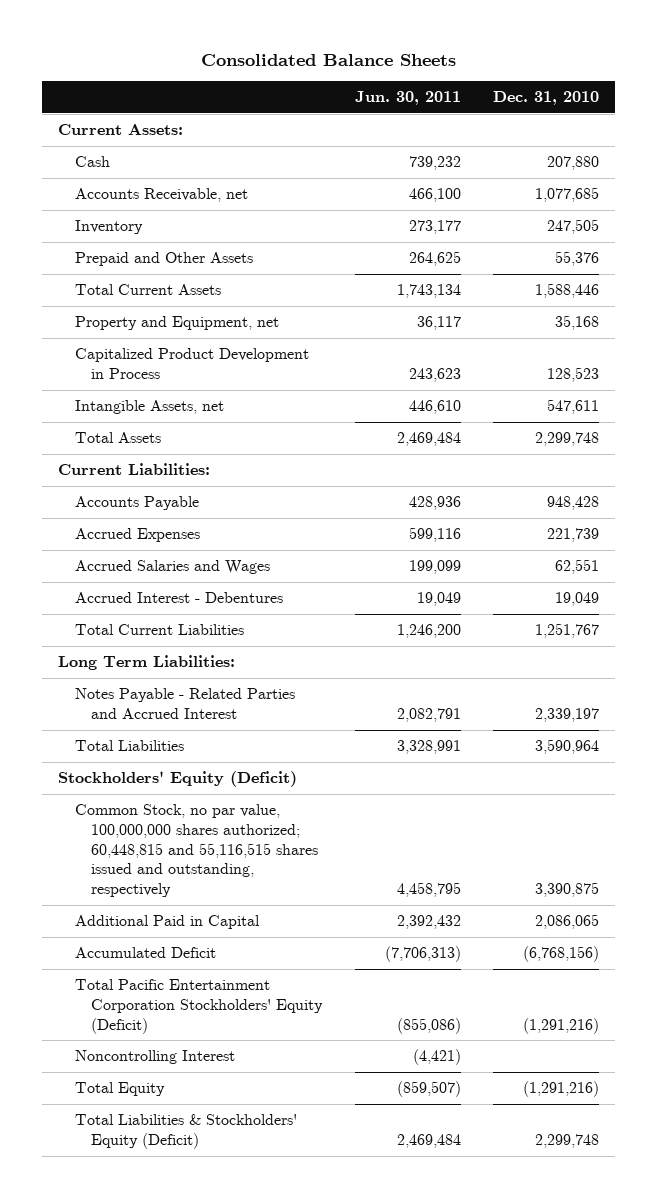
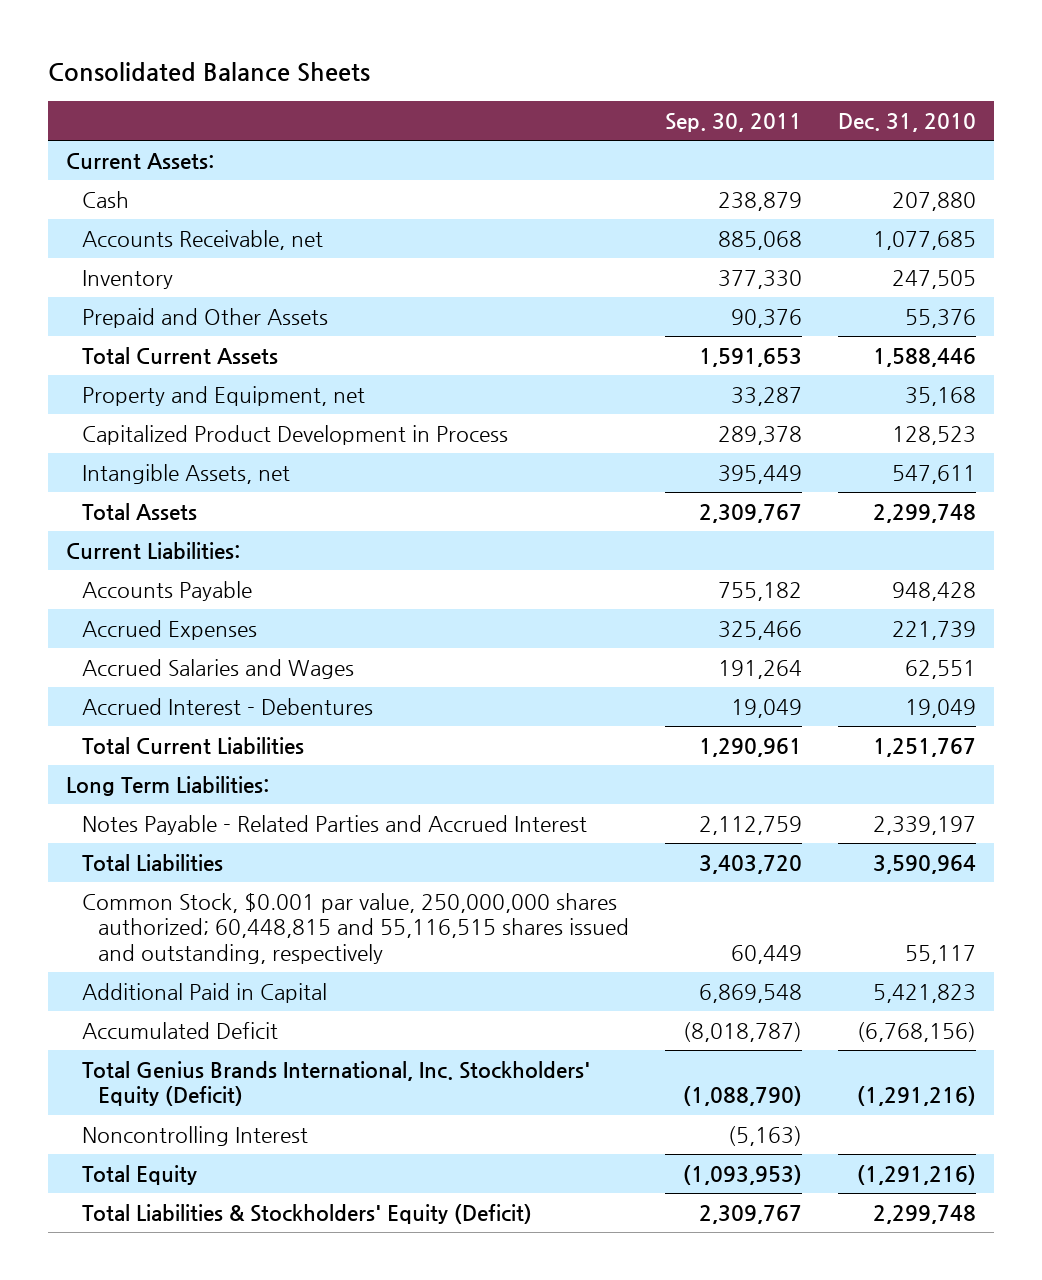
- | Jun. 30, 2011 | Dec. 31, 2010
+ | Sep. 30, 2011 | Dec. 31, 2010
- Stockholders' Equity (Deficit)
- Common Stock, no par value, 100,000,000 shares authorized; 60,448,815 and 55,116,515 shares issued and outstanding, respectively | 4,458,795 | 3,390,875
- Additional Paid in Capital | 2,392,432 | 2,086,065
+ Common Stock, $0.001 par value, 250,000,000 shares authorized; 60,448,815 and 55,116,515 shares issued and outstanding, respectively | 60,449 | 55,117
+ Additional Paid in Capital | 6,869,548 | 5,421,823
- Total Pacific Entertainment Corporation Stockholders' Equity (Deficit) | (855,086) | (1,291,216)
+ Total Genius Brands International, Inc. Stockholders' Equity (Deficit) | (1,088,790) | (1,291,216)

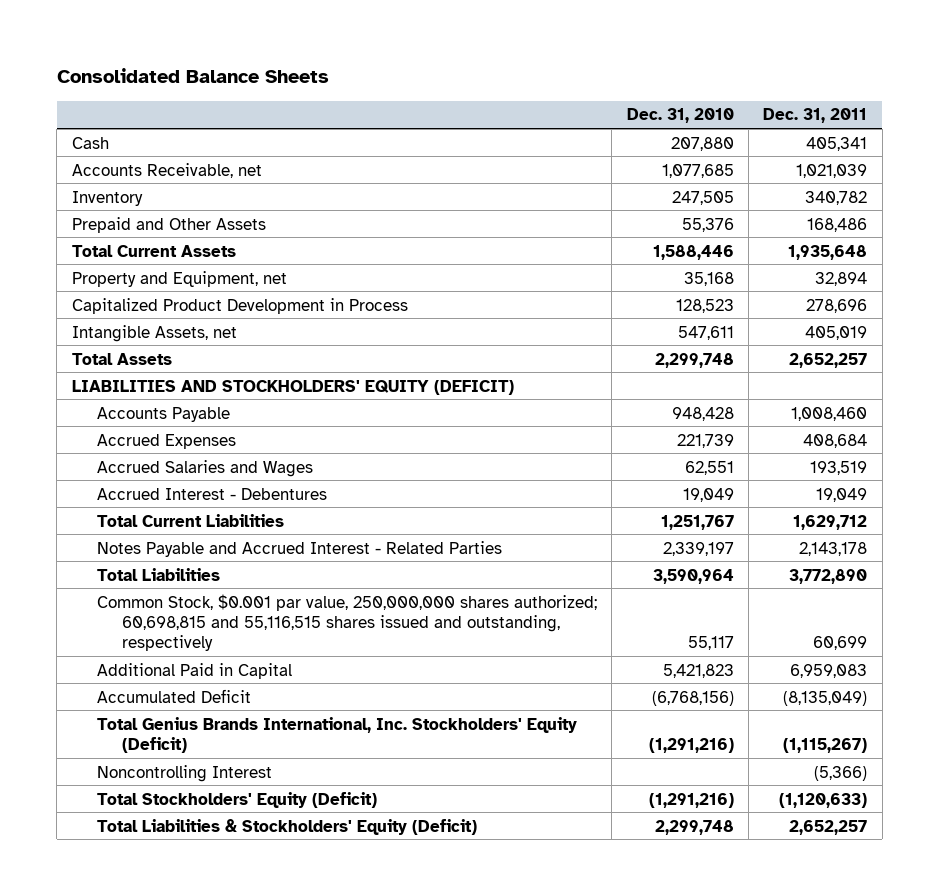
- | Sep. 30, 2011 | Dec. 31, 2010
+ | Dec. 31, 2010 | Dec. 31, 2011
- Current Assets:
- Current Liabilities:
+ LIABILITIES AND STOCKHOLDERS' EQUITY (DEFICIT)
- Long Term Liabilities:
- Notes Payable - Related Parties and Accrued Interest | 2,112,759 | 2,339,197
+ Notes Payable and Accrued Interest - Related Parties | 2,339,197 | 2,143,178
- Common Stock, $0.001 par value, 250,000,000 shares authorized; 60,448,815 and 55,116,515 shares issued and outstanding, respectively | 60,449 | 55,117
+ Common Stock, $0.001 par value, 250,000,000 shares authorized; 60,698,815 and 55,116,515 shares issued and outstanding, respectively | 55,117 | 60,699
- Total Equity | (1,093,953) | (1,291,216)
+ Total Stockholders' Equity (Deficit) | (1,291,216) | (1,120,633)

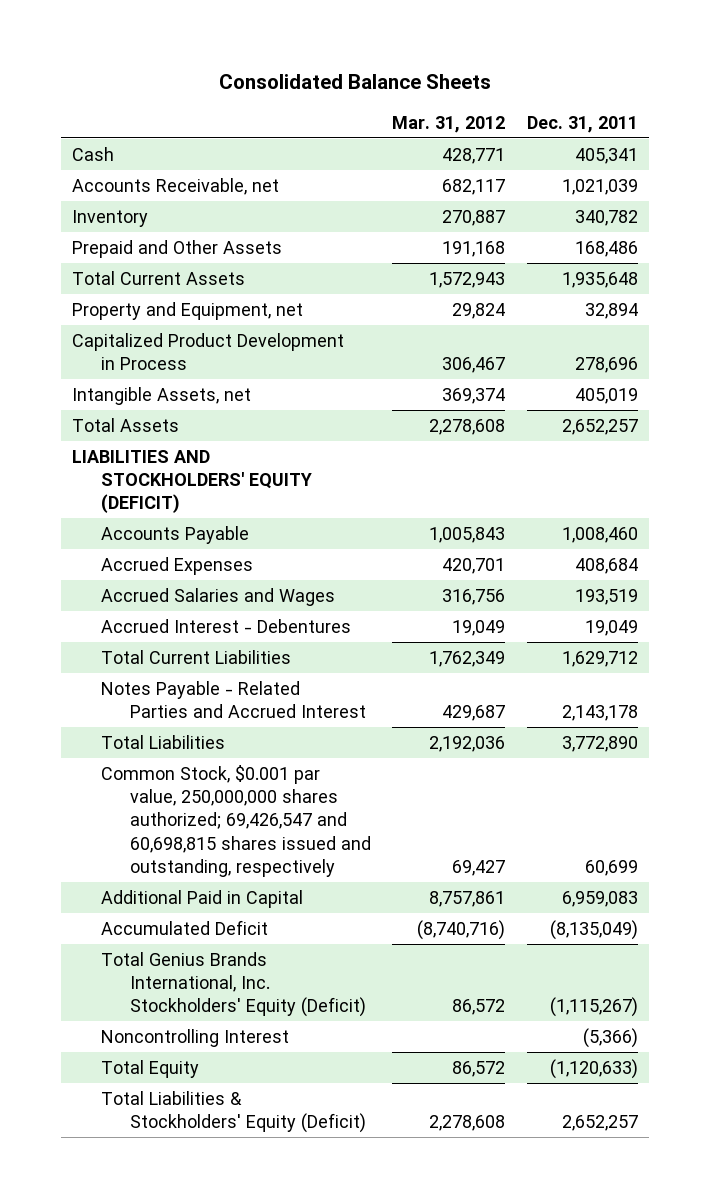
- | Dec. 31, 2010 | Dec. 31, 2011
+ | Mar. 31, 2012 | Dec. 31, 2011
- Notes Payable and Accrued Interest - Related Parties | 2,339,197 | 2,143,178
+ Notes Payable - Related Parties and Accrued Interest | 429,687 | 2,143,178
- Common Stock, $0.001 par value, 250,000,000 shares authorized; 60,698,815 and 55,116,515 shares issued and outstanding, respectively | 55,117 | 60,699
+ Common Stock, $0.001 par value, 250,000,000 shares authorized; 69,426,547 and 60,698,815 shares issued and outstanding, respectively | 69,427 | 60,699
- Total Stockholders' Equity (Deficit) | (1,291,216) | (1,120,633)
+ Total Equity | 86,572 | (1,120,633)

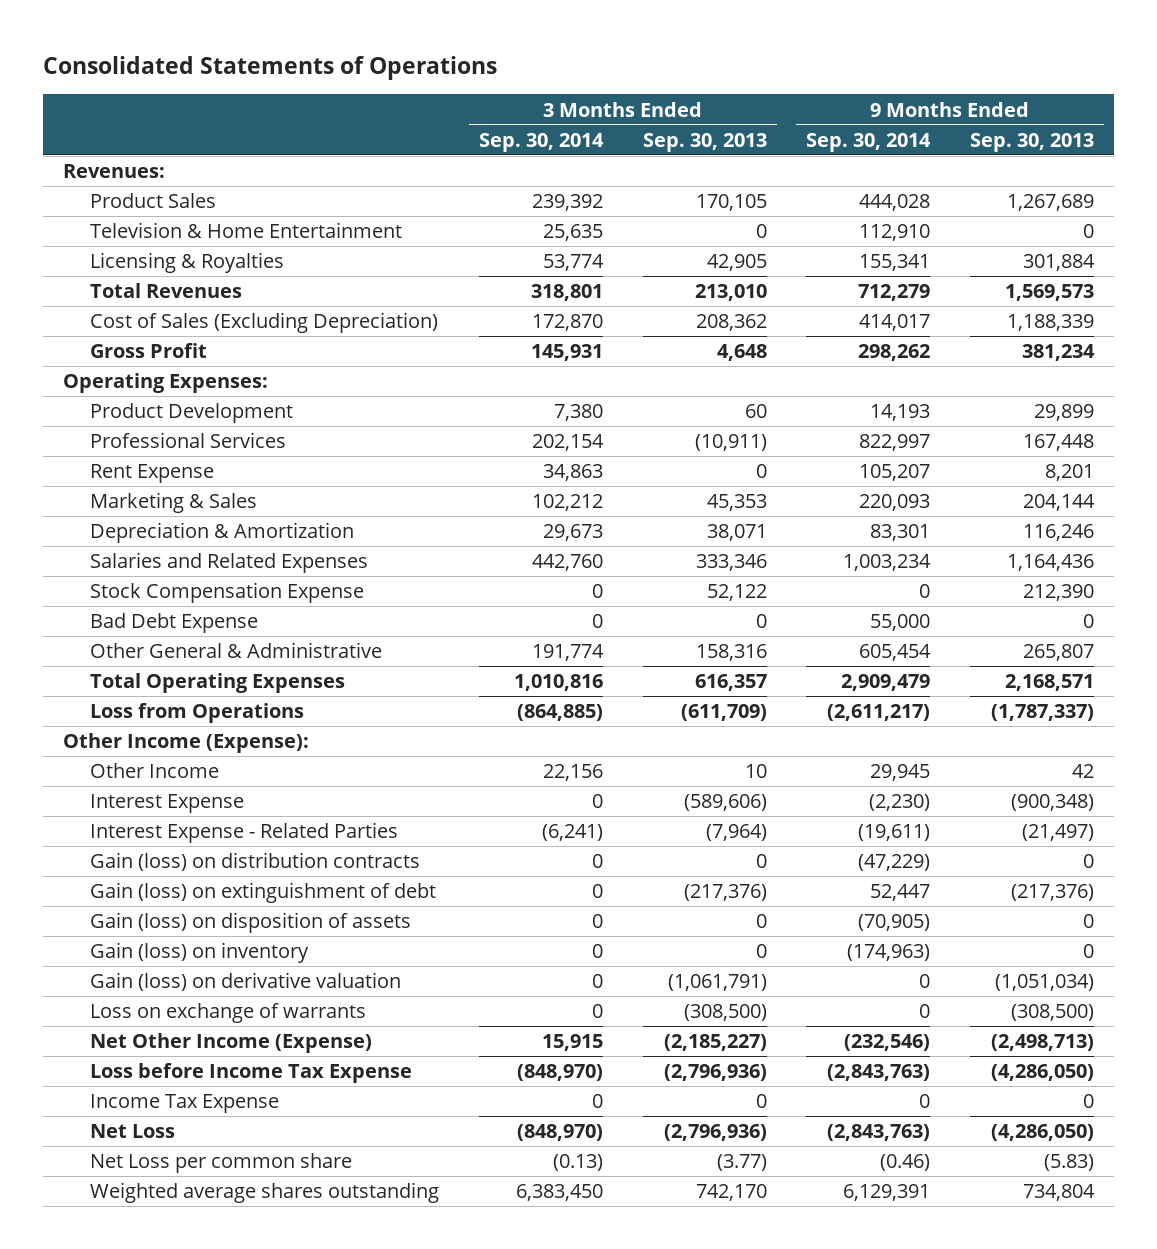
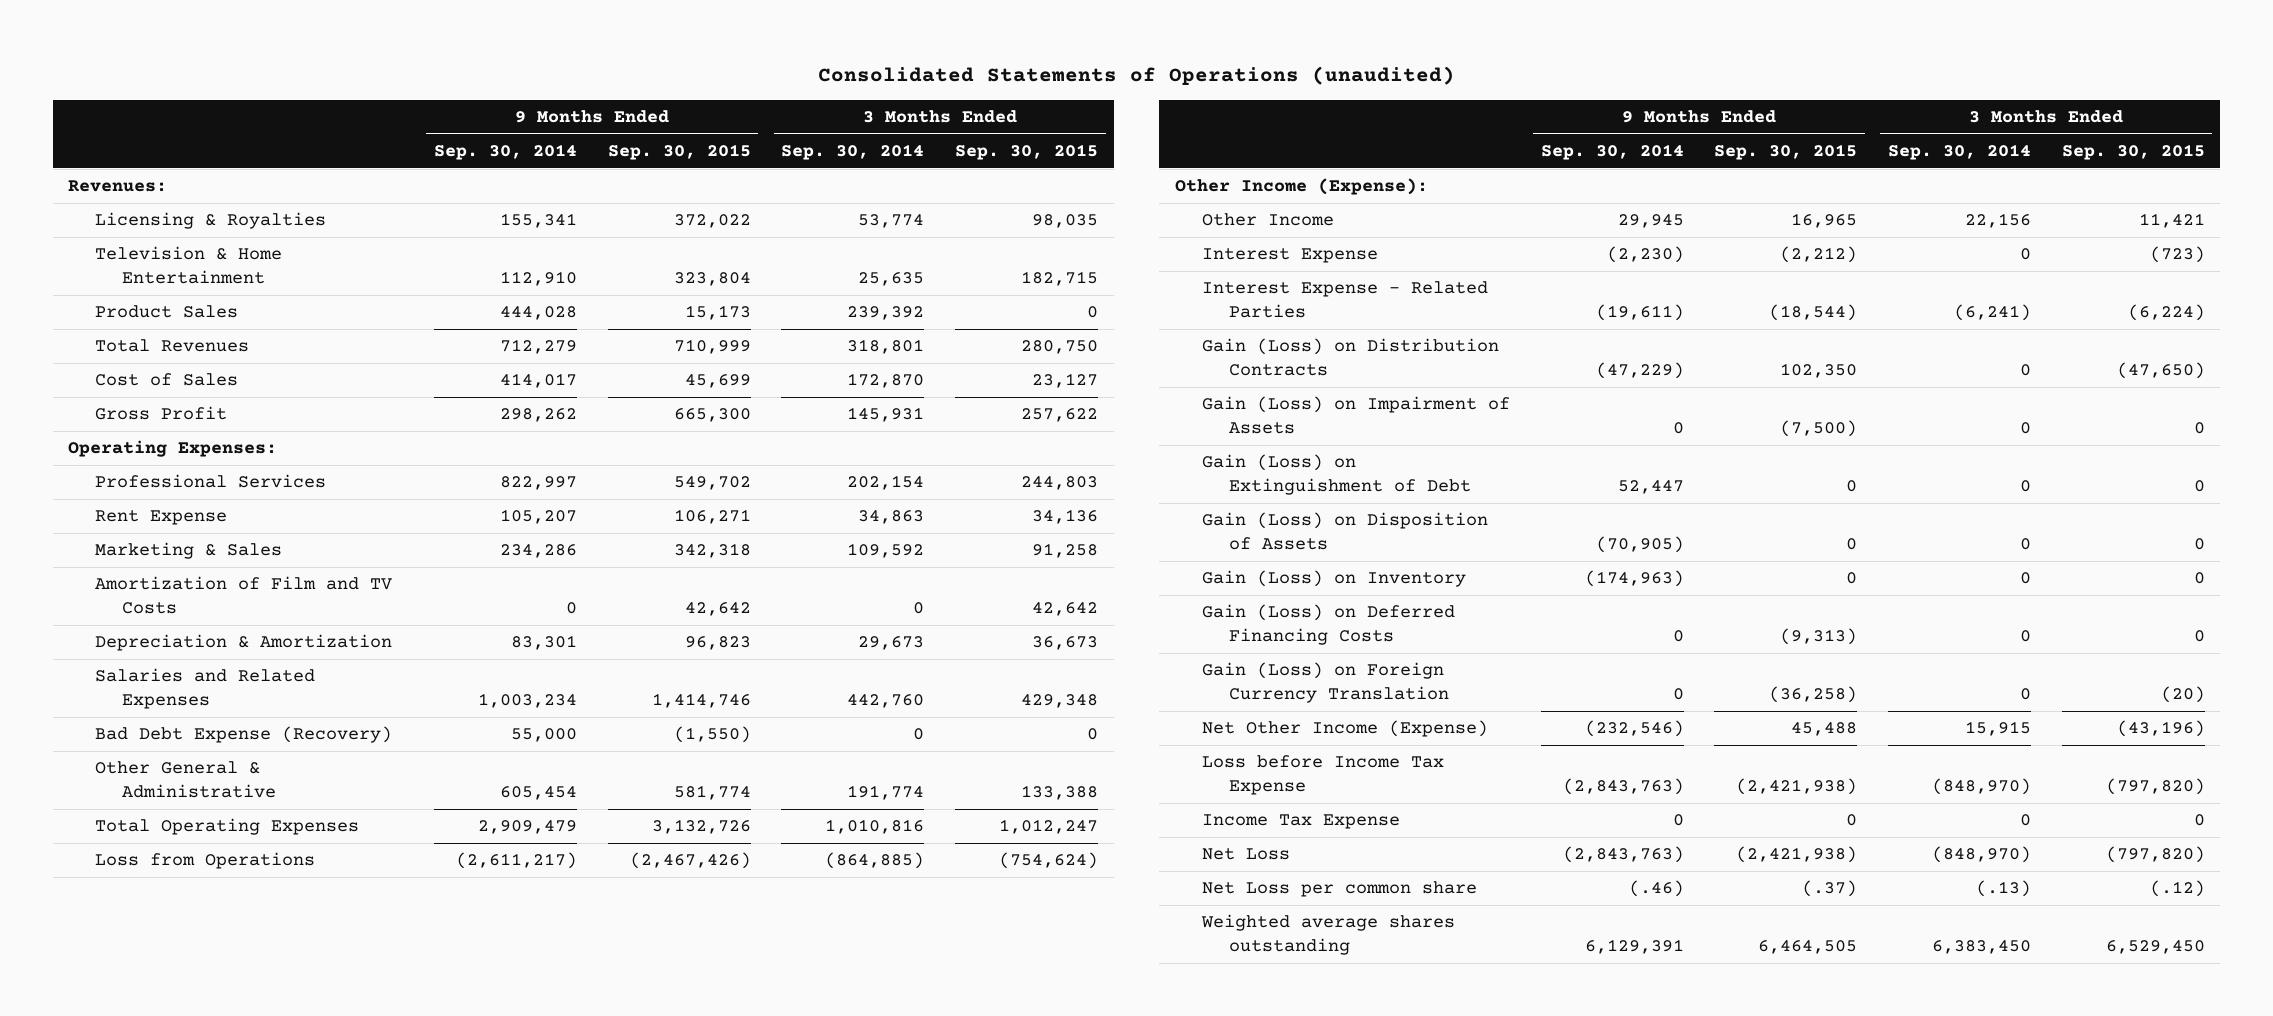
- Consolidated Statements of Operations
+ Consolidated Statements of Operations (unaudited)
- | 3 Months Ended Sep. 30, 2014 | 3 Months Ended Sep. 30, 2013 | 9 Months Ended Sep. 30, 2014 | 9 Months Ended Sep. 30, 2013
+ | 9 Months Ended Sep. 30, 2014 | 9 Months Ended Sep. 30, 2015 | 3 Months Ended Sep. 30, 2014 | 3 Months Ended Sep. 30, 2015
moved down: Television & Home Entertainment | 112,910 | 323,804 | 25,635 | 182,715
moved down: Product Sales | 444,028 | 15,173 | 239,392 | 0
- Cost of Sales (Excluding Depreciation) | 172,870 | 208,362 | 414,017 | 1,188,339
+ Cost of Sales | 414,017 | 45,699 | 172,870 | 23,127
- Product Development | 7,380 | 60 | 14,193 | 29,899
- Marketing & Sales | 102,212 | 45,353 | 220,093 | 204,144
+ Marketing & Sales | 234,286 | 342,318 | 109,592 | 91,258
+ Amortization of Film and TV Costs | 0 | 42,642 | 0 | 42,642
- Stock Compensation Expense | 0 | 52,122 | 0 | 212,390
- Bad Debt Expense | 0 | 0 | 55,000 | 0
+ Bad Debt Expense (Recovery) | 55,000 | (1,550) | 0 | 0
- Gain (loss) on distribution contracts | 0 | 0 | (47,229) | 0
- Gain (loss) on extinguishment of debt | 0 | (217,376) | 52,447 | (217,376)
- Gain (loss) on disposition of assets | 0 | 0 | (70,905) | 0
- Gain (loss) on inventory | 0 | 0 | (174,963) | 0
- Gain (loss) on derivative valuation | 0 | (1,061,791) | 0 | (1,051,034)
- Loss on exchange of warrants | 0 | (308,500) | 0 | (308,500)
+ Gain (Loss) on Distribution Contracts | (47,229) | 102,350 | 0 | (47,650)
+ Gain (Loss) on Impairment of Assets | 0 | (7,500) | 0 | 0
+ Gain (Loss) on Extinguishment of Debt | 52,447 | 0 | 0 | 0
+ Gain (Loss) on Disposition of Assets | (70,905) | 0 | 0 | 0
+ Gain (Loss) on Inventory | (174,963) | 0 | 0 | 0
+ Gain (Loss) on Deferred Financing Costs | 0 | (9,313) | 0 | 0
+ Gain (Loss) on Foreign Currency Translation | 0 | (36,258) | 0 | (20)
- Net Loss per common share | (0.13) | (3.77) | (0.46) | (5.83)
+ Net Loss per common share | (.46) | (.37) | (.13) | (.12)

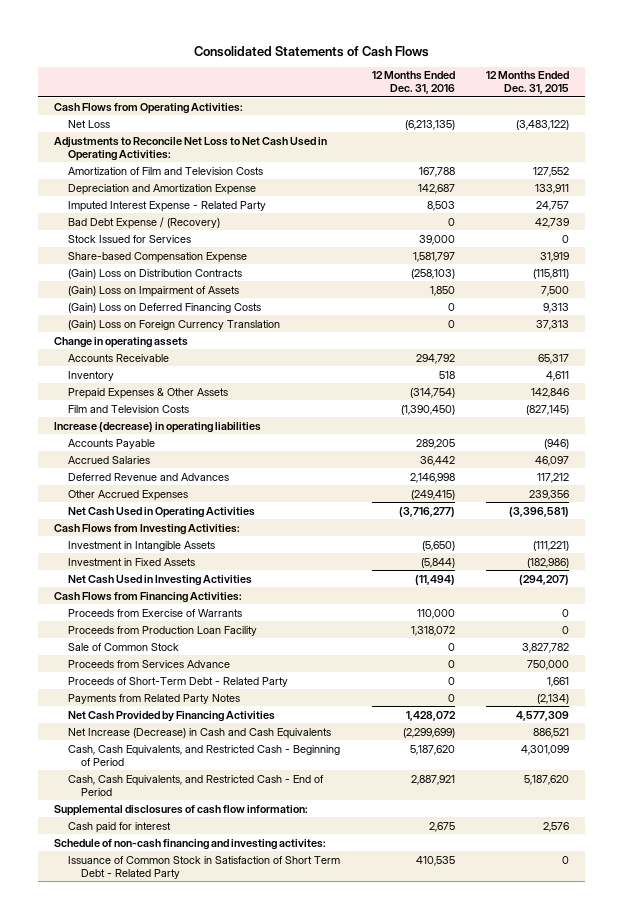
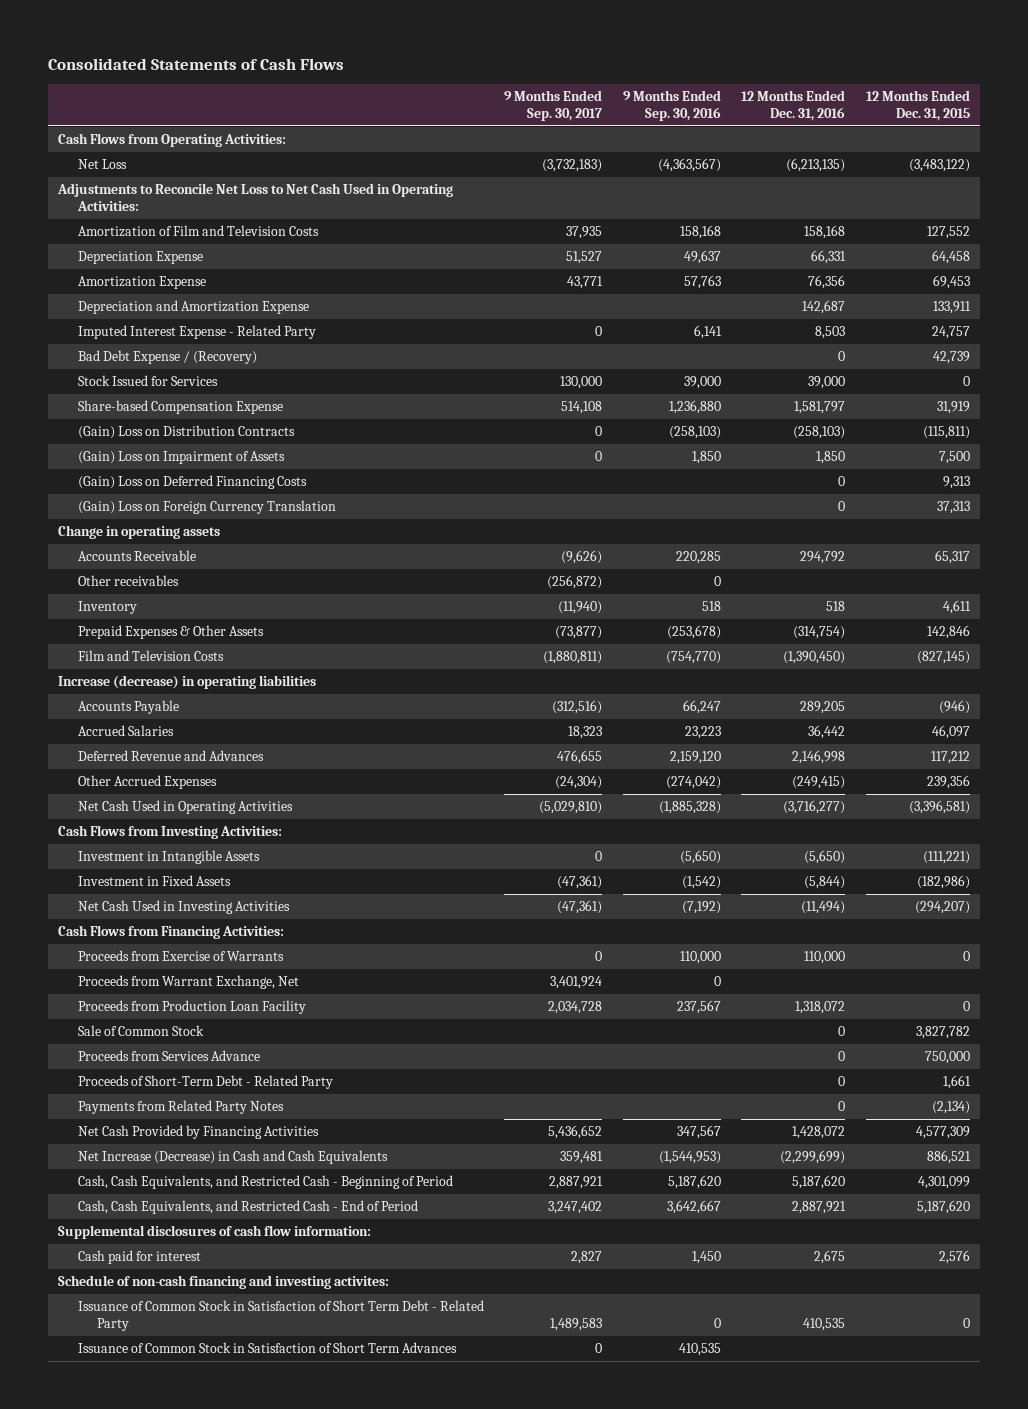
- | 12 Months Ended Dec. 31, 2016 | 12 Months Ended Dec. 31, 2015
+ | 9 Months Ended Sep. 30, 2017 | 9 Months Ended Sep. 30, 2016 | 12 Months Ended Dec. 31, 2016 | 12 Months Ended Dec. 31, 2015
- Amortization of Film and Television Costs | 167,788 | 127,552
+ Amortization of Film and Television Costs | 37,935 | 158,168 | 158,168 | 127,552
+ Depreciation Expense | 51,527 | 49,637 | 66,331 | 64,458
+ Amortization Expense | 43,771 | 57,763 | 76,356 | 69,453
+ Other receivables | (256,872) | 0 | |
+ Proceeds from Warrant Exchange, Net | 3,401,924 | 0 | |
+ Issuance of Common Stock in Satisfaction of Short Term Advances | 0 | 410,535 | |

